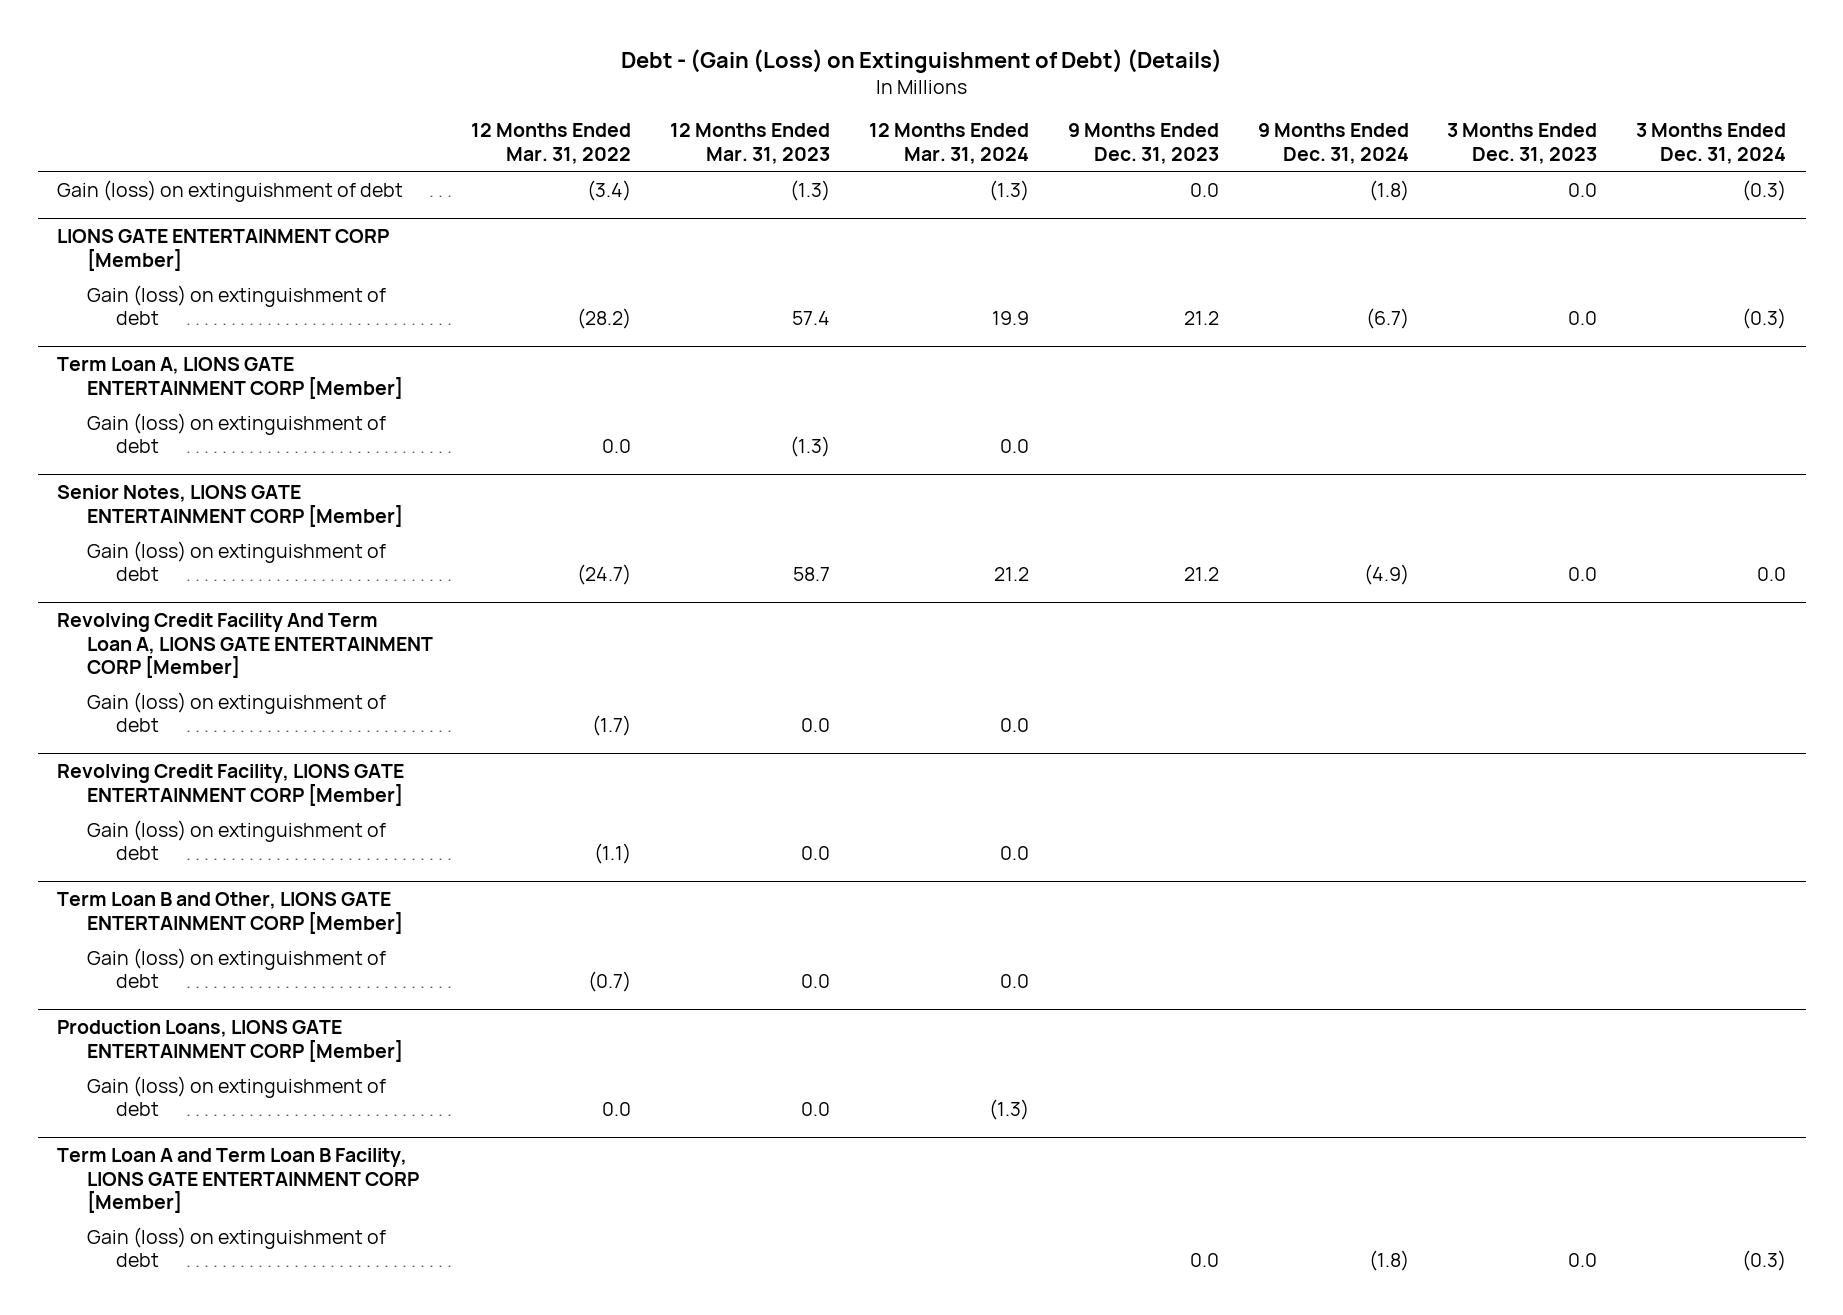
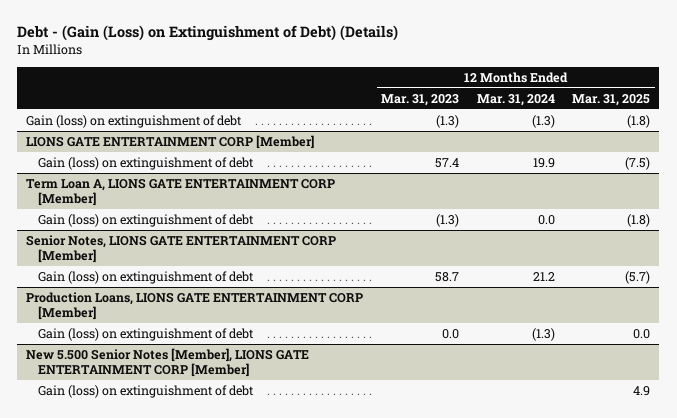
- | 12 Months Ended Mar. 31, 2022 | 12 Months Ended Mar. 31, 2023 | 12 Months Ended Mar. 31, 2024 | 9 Months Ended Dec. 31, 2023 | 9 Months Ended Dec. 31, 2024 | 3 Months Ended Dec. 31, 2023 | 3 Months Ended Dec. 31, 2024
+ | 12 Months Ended Mar. 31, 2023 | 12 Months Ended Mar. 31, 2024 | 12 Months Ended Mar. 31, 2025
- Revolving Credit Facility And Term Loan A, LIONS GATE ENTERTAINMENT CORP [Member]
- Gain (loss) on extinguishment of debt | (1.7) | 0.0 | 0.0 | | | |
- Revolving Credit Facility, LIONS GATE ENTERTAINMENT CORP [Member]
- Gain (loss) on extinguishment of debt | (1.1) | 0.0 | 0.0 | | | |
- Term Loan B and Other, LIONS GATE ENTERTAINMENT CORP [Member]
- Gain (loss) on extinguishment of debt | (0.7) | 0.0 | 0.0 | | | |
- Term Loan A and Term Loan B Facility, LIONS GATE ENTERTAINMENT CORP [Member]
+ New 5.500 Senior Notes [Member], LIONS GATE ENTERTAINMENT CORP [Member]

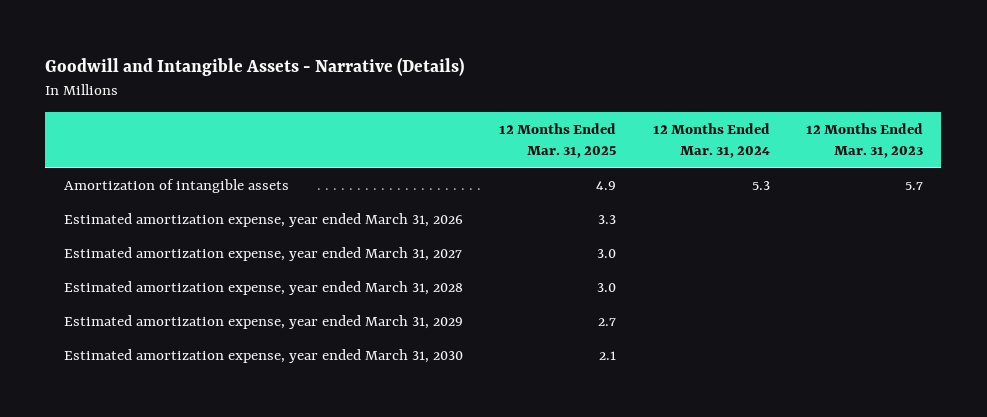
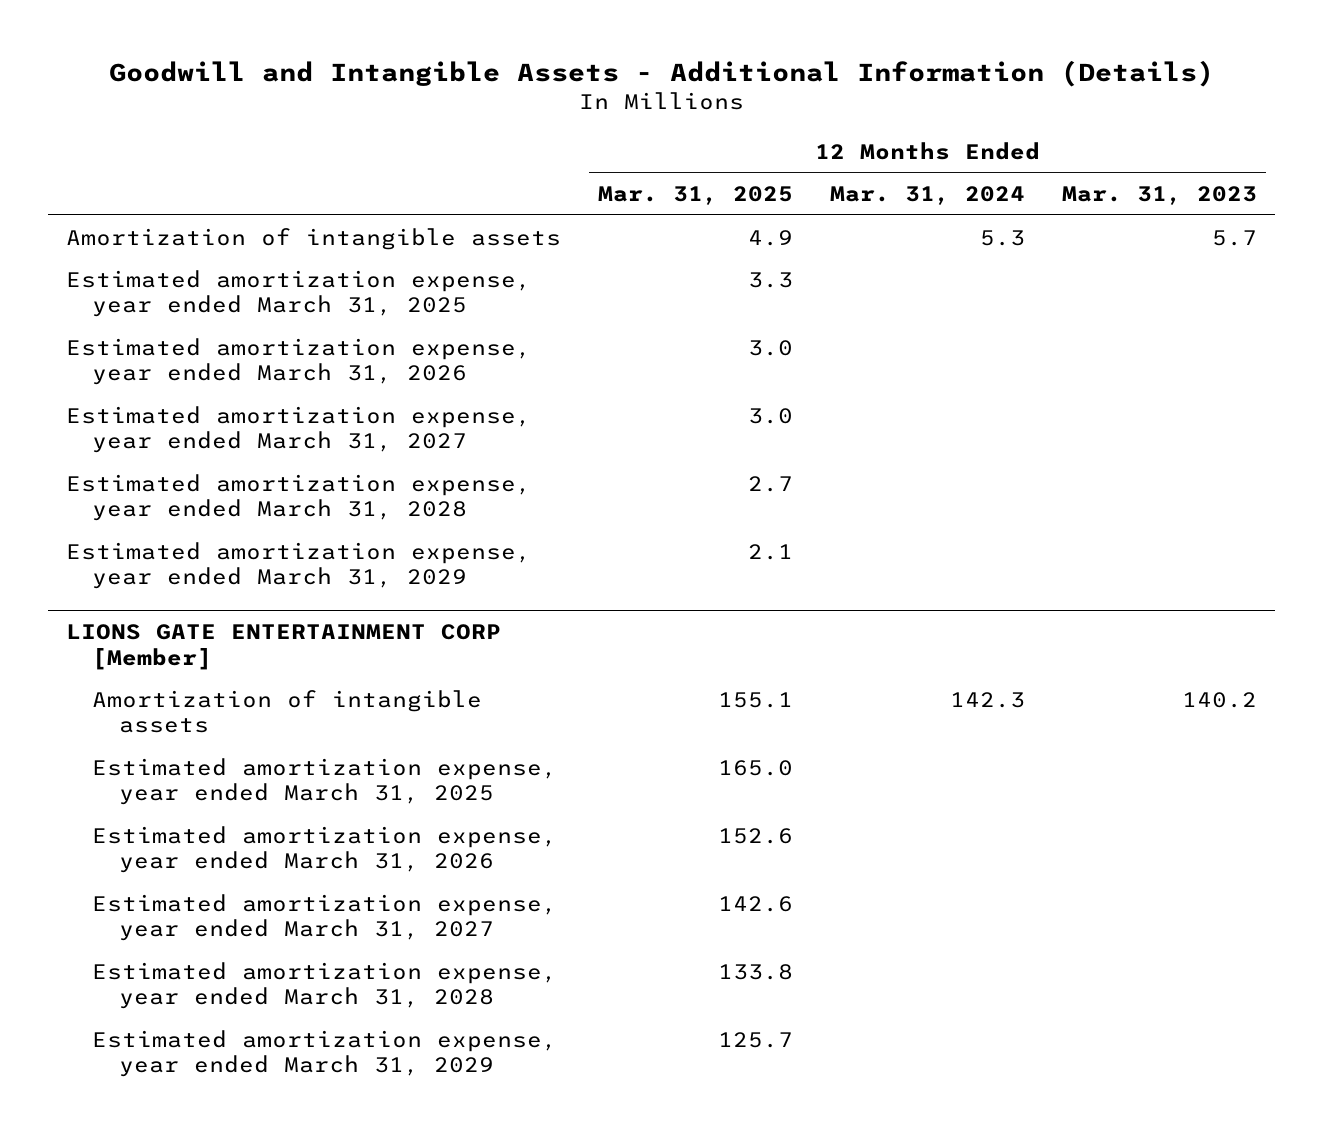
- Goodwill and Intangible Assets - Narrative (Details)
+ Goodwill and Intangible Assets - Additional Information (Details)
- Estimated amortization expense, year ended March 31, 2026 | 3.3 | |
+ Estimated amortization expense, year ended March 31, 2025 | 3.3 | |
+ Estimated amortization expense, year ended March 31, 2026 | 3.0 | |
- Estimated amortization expense, year ended March 31, 2028 | 3.0 | |
- Estimated amortization expense, year ended March 31, 2029 | 2.7 | |
- Estimated amortization expense, year ended March 31, 2030 | 2.1 | |
+ Estimated amortization expense, year ended March 31, 2028 | 2.7 | |
+ Estimated amortization expense, year ended March 31, 2029 | 2.1 | |
+ LIONS GATE ENTERTAINMENT CORP [Member]
+ Amortization of intangible assets | 155.1 | 142.3 | 140.2
+ Estimated amortization expense, year ended March 31, 2025 | 165.0 | |
+ Estimated amortization expense, year ended March 31, 2026 | 152.6 | |
+ Estimated amortization expense, year ended March 31, 2027 | 142.6 | |
+ Estimated amortization expense, year ended March 31, 2028 | 133.8 | |
+ Estimated amortization expense, year ended March 31, 2029 | 125.7 | |

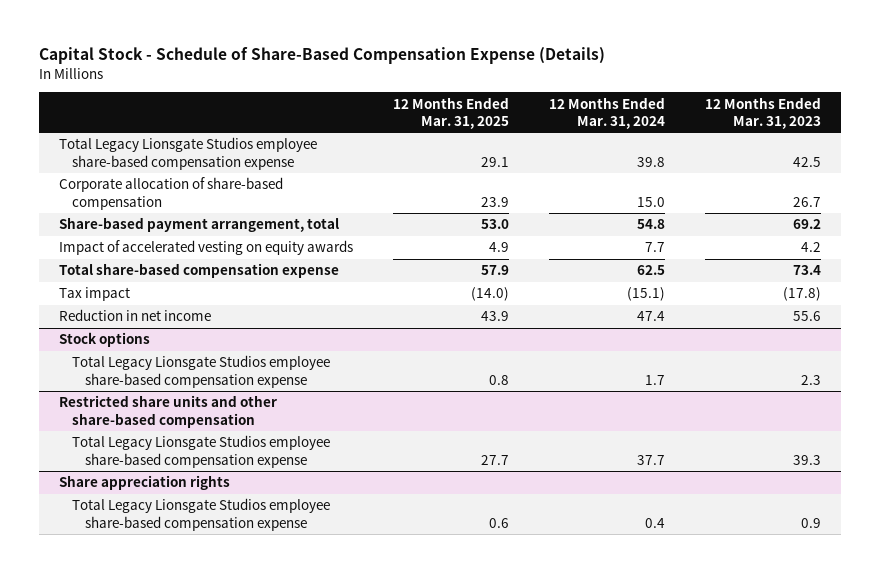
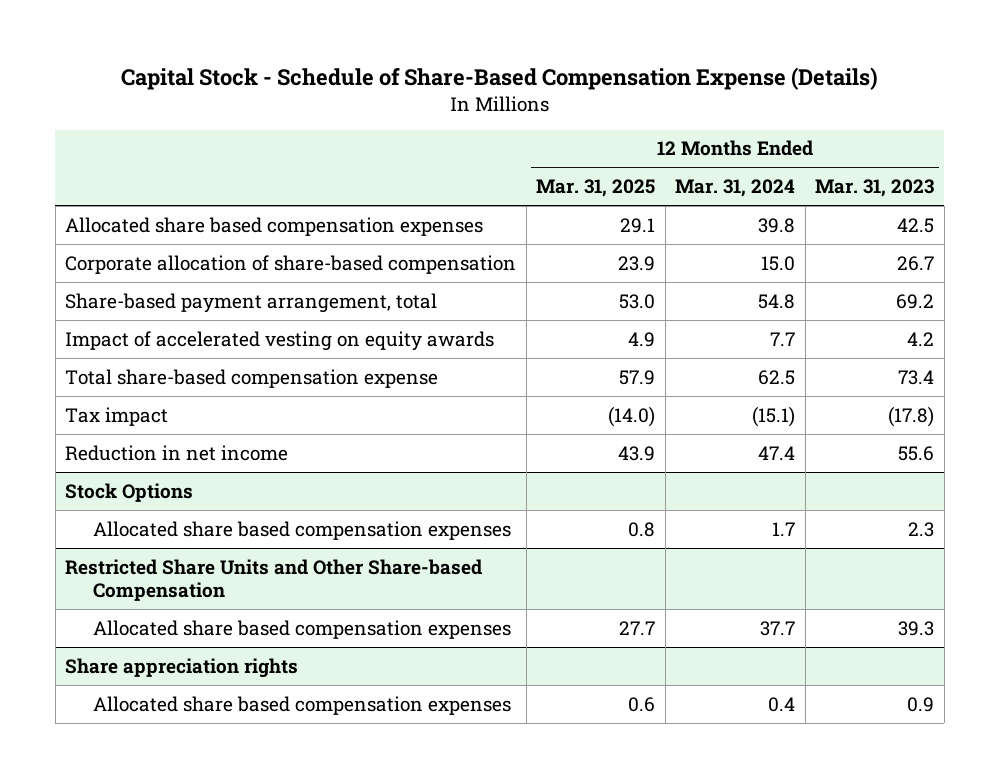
- Total Legacy Lionsgate Studios employee share-based compensation expense | 29.1 | 39.8 | 42.5
+ Allocated share based compensation expenses | 29.1 | 39.8 | 42.5
- Stock options
- Total Legacy Lionsgate Studios employee share-based compensation expense | 0.8 | 1.7 | 2.3
- Restricted share units and other share-based compensation
- Total Legacy Lionsgate Studios employee share-based compensation expense | 27.7 | 37.7 | 39.3
+ Stock Options
+ Allocated share based compensation expenses | 0.8 | 1.7 | 2.3
+ Restricted Share Units and Other Share-based Compensation
+ Allocated share based compensation expenses | 27.7 | 37.7 | 39.3
@ Share appreciation rights
- Total Legacy Lionsgate Studios employee share-based compensation expense | 0.6 | 0.4 | 0.9
+ Allocated share based compensation expenses | 0.6 | 0.4 | 0.9

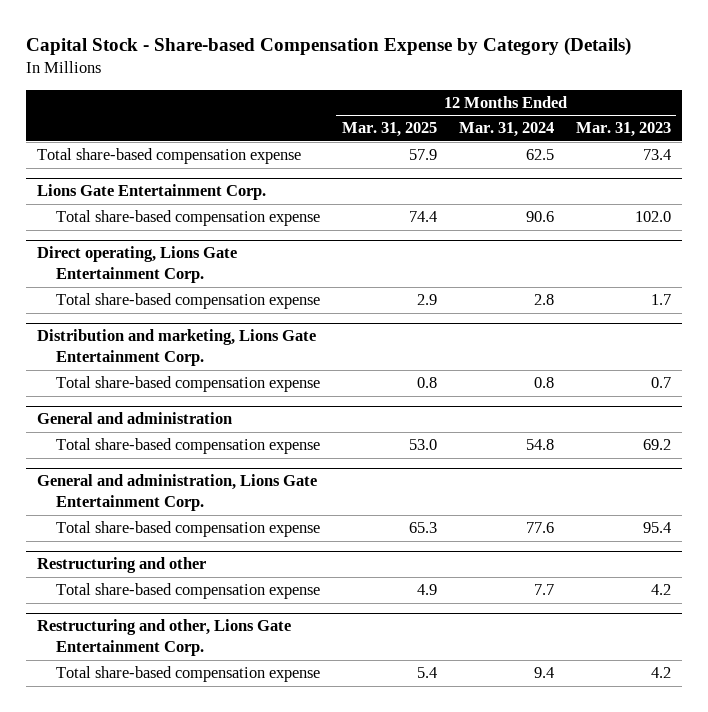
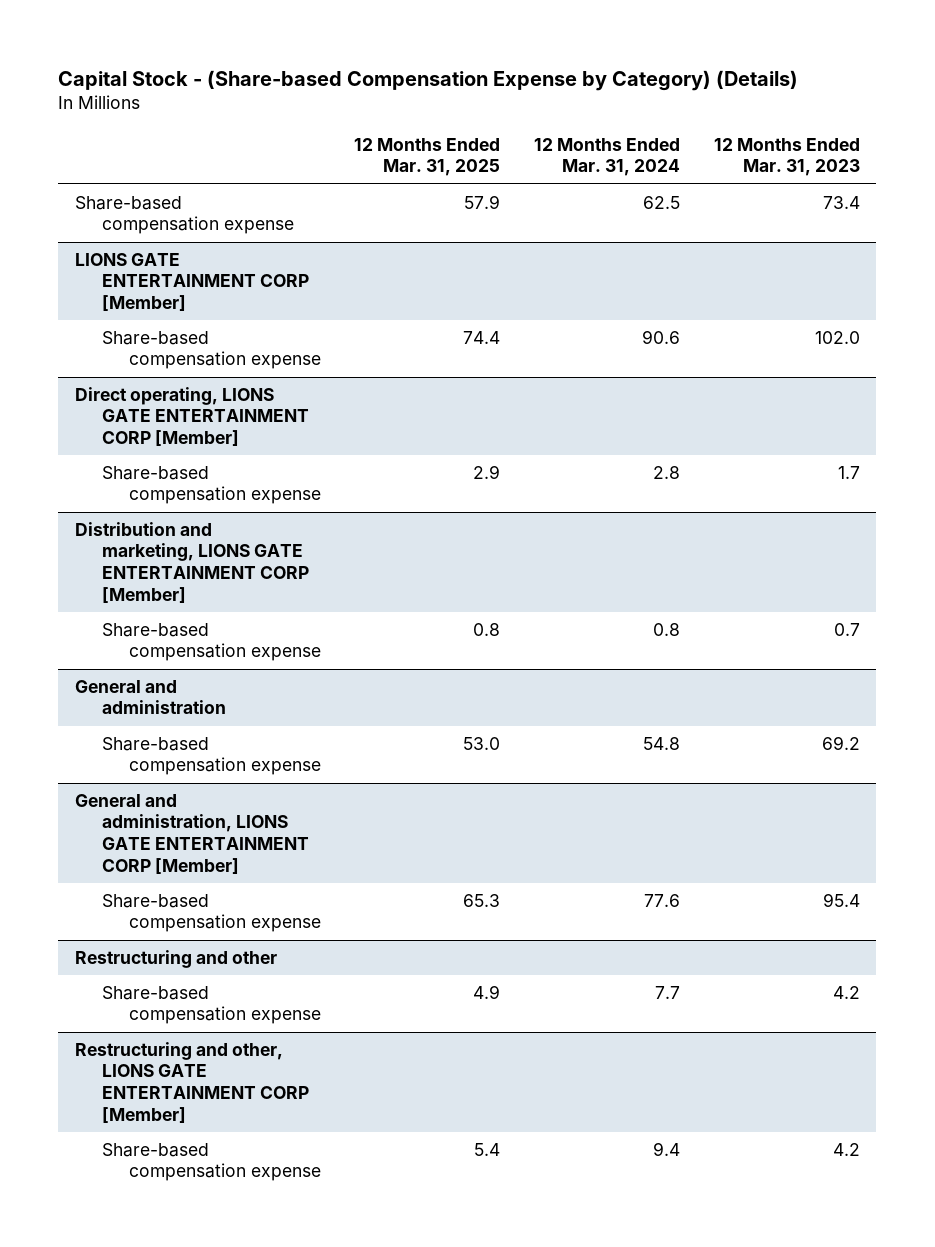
- Capital Stock - Share-based Compensation Expense by Category (Details)
+ Capital Stock - (Share-based Compensation Expense by Category) (Details)
- Total share-based compensation expense | 57.9 | 62.5 | 73.4
- Lions Gate Entertainment Corp.
- Total share-based compensation expense | 74.4 | 90.6 | 102.0
- Direct operating, Lions Gate Entertainment Corp.
- Total share-based compensation expense | 2.9 | 2.8 | 1.7
- Distribution and marketing, Lions Gate Entertainment Corp.
- Total share-based compensation expense | 0.8 | 0.8 | 0.7
+ Share-based compensation expense | 57.9 | 62.5 | 73.4
+ LIONS GATE ENTERTAINMENT CORP [Member]
+ Share-based compensation expense | 74.4 | 90.6 | 102.0
+ Direct operating, LIONS GATE ENTERTAINMENT CORP [Member]
+ Share-based compensation expense | 2.9 | 2.8 | 1.7
+ Distribution and marketing, LIONS GATE ENTERTAINMENT CORP [Member]
+ Share-based compensation expense | 0.8 | 0.8 | 0.7
@ General and administration
- Total share-based compensation expense | 53.0 | 54.8 | 69.2
- General and administration, Lions Gate Entertainment Corp.
- Total share-based compensation expense | 65.3 | 77.6 | 95.4
@ General and administration
+ Share-based compensation expense | 53.0 | 54.8 | 69.2
+ General and administration, LIONS GATE ENTERTAINMENT CORP [Member]
+ Share-based compensation expense | 65.3 | 77.6 | 95.4
@ Restructuring and other
- Total share-based compensation expense | 4.9 | 7.7 | 4.2
- Restructuring and other, Lions Gate Entertainment Corp.
- Total share-based compensation expense | 5.4 | 9.4 | 4.2
@ Restructuring and other
+ Share-based compensation expense | 4.9 | 7.7 | 4.2
+ Restructuring and other, LIONS GATE ENTERTAINMENT CORP [Member]
+ Share-based compensation expense | 5.4 | 9.4 | 4.2

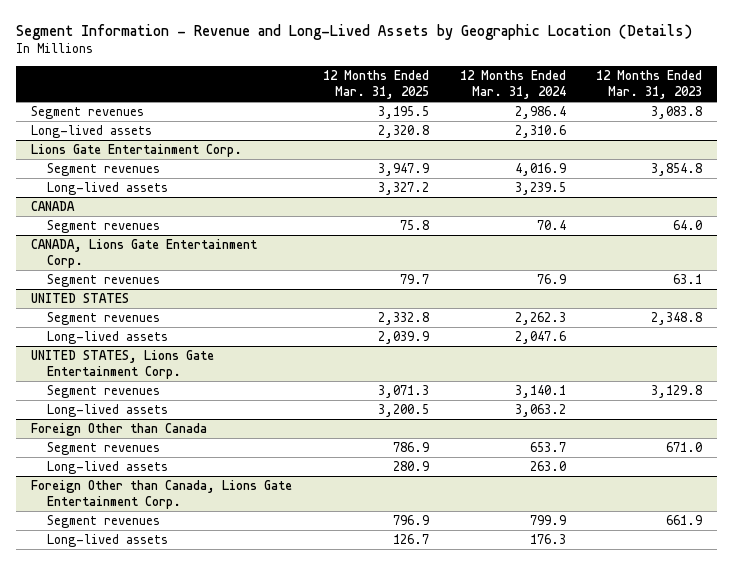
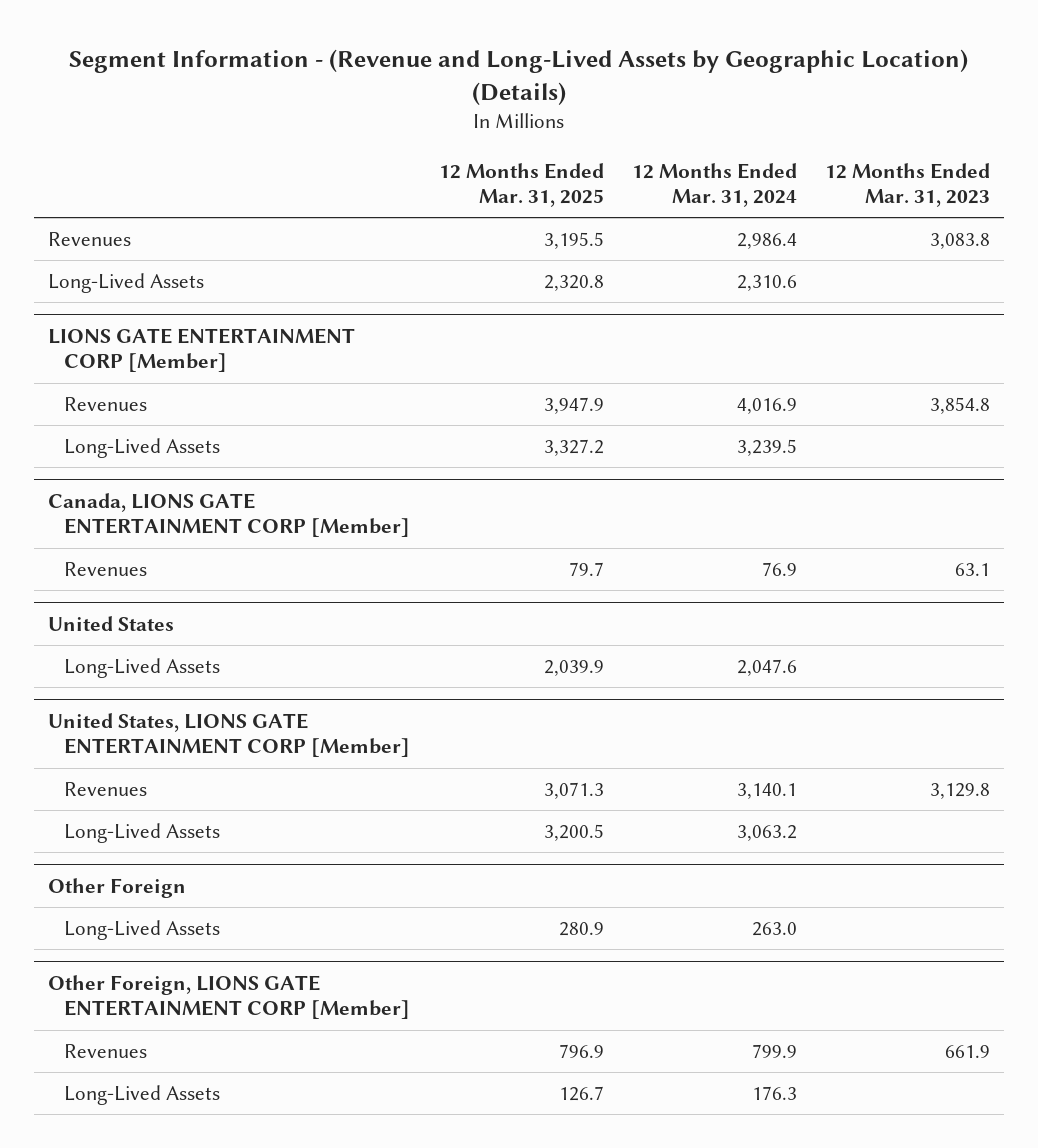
- Segment Information - Revenue and Long-Lived Assets by Geographic Location (Details)
+ Segment Information - (Revenue and Long-Lived Assets by Geographic Location) (Details)
- Segment revenues | 3,195.5 | 2,986.4 | 3,083.8
- Long-lived assets | 2,320.8 | 2,310.6 |
- Lions Gate Entertainment Corp.
- Segment revenues | 3,947.9 | 4,016.9 | 3,854.8
- Long-lived assets | 3,327.2 | 3,239.5 |
- CANADA
- Segment revenues | 75.8 | 70.4 | 64.0
- CANADA, Lions Gate Entertainment Corp.
- Segment revenues | 79.7 | 76.9 | 63.1
- UNITED STATES
- Segment revenues | 2,332.8 | 2,262.3 | 2,348.8
- Long-lived assets | 2,039.9 | 2,047.6 |
- UNITED STATES, Lions Gate Entertainment Corp.
- Segment revenues | 3,071.3 | 3,140.1 | 3,129.8
- Long-lived assets | 3,200.5 | 3,063.2 |
- Foreign Other than Canada
- Segment revenues | 786.9 | 653.7 | 671.0
- Long-lived assets | 280.9 | 263.0 |
- Foreign Other than Canada, Lions Gate Entertainment Corp.
- Segment revenues | 796.9 | 799.9 | 661.9
- Long-lived assets | 126.7 | 176.3 |
+ Revenues | 3,195.5 | 2,986.4 | 3,083.8
+ Long-Lived Assets | 2,320.8 | 2,310.6 |
+ LIONS GATE ENTERTAINMENT CORP [Member]
+ Revenues | 3,947.9 | 4,016.9 | 3,854.8
+ Long-Lived Assets | 3,327.2 | 3,239.5 |
+ Canada, LIONS GATE ENTERTAINMENT CORP [Member]
+ Revenues | 79.7 | 76.9 | 63.1
+ United States
+ Long-Lived Assets | 2,039.9 | 2,047.6 |
+ United States, LIONS GATE ENTERTAINMENT CORP [Member]
+ Revenues | 3,071.3 | 3,140.1 | 3,129.8
+ Long-Lived Assets | 3,200.5 | 3,063.2 |
+ Other Foreign
+ Long-Lived Assets | 280.9 | 263.0 |
+ Other Foreign, LIONS GATE ENTERTAINMENT CORP [Member]
+ Revenues | 796.9 | 799.9 | 661.9
+ Long-Lived Assets | 126.7 | 176.3 |

